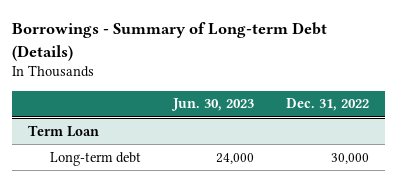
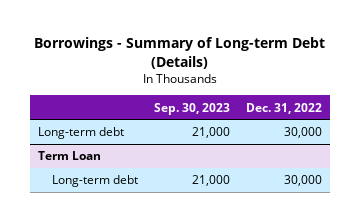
- | Jun. 30, 2023 | Dec. 31, 2022
+ | Sep. 30, 2023 | Dec. 31, 2022
+ Long-term debt | 21,000 | 30,000

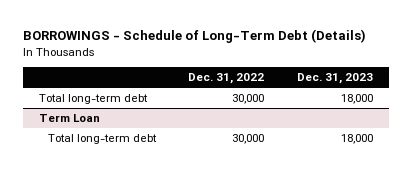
- Borrowings - Summary of Long-term Debt (Details)
+ BORROWINGS - Schedule of Long-Term Debt (Details)
- | Sep. 30, 2023 | Dec. 31, 2022
+ | Dec. 31, 2022 | Dec. 31, 2023
- Long-term debt | 21,000 | 30,000
+ Total long-term debt | 30,000 | 18,000
@ Term Loan
- Long-term debt | 21,000 | 30,000
+ Total long-term debt | 30,000 | 18,000

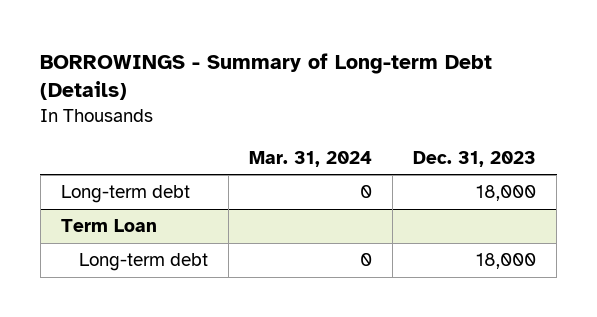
- BORROWINGS - Schedule of Long-Term Debt (Details)
+ BORROWINGS - Summary of Long-term Debt (Details)
- | Dec. 31, 2022 | Dec. 31, 2023
+ | Mar. 31, 2024 | Dec. 31, 2023
- Total long-term debt | 30,000 | 18,000
+ Long-term debt | 0 | 18,000
@ Term Loan
- Total long-term debt | 30,000 | 18,000
+ Long-term debt | 0 | 18,000

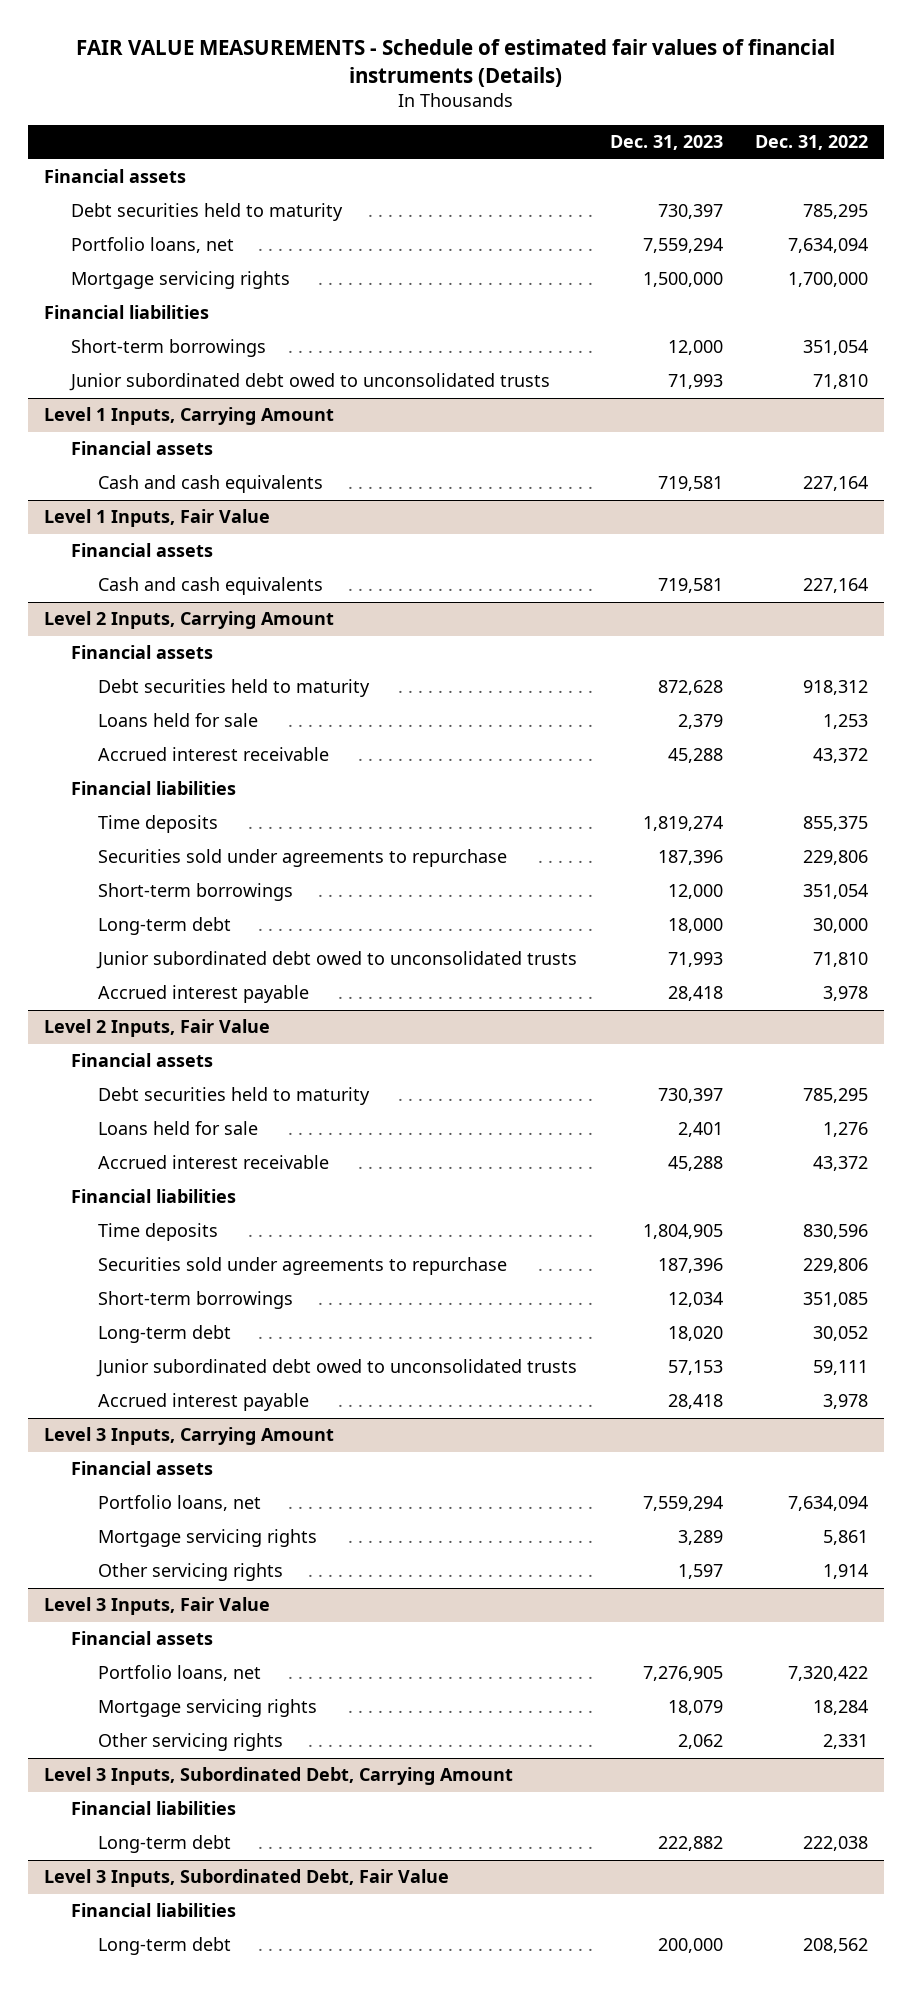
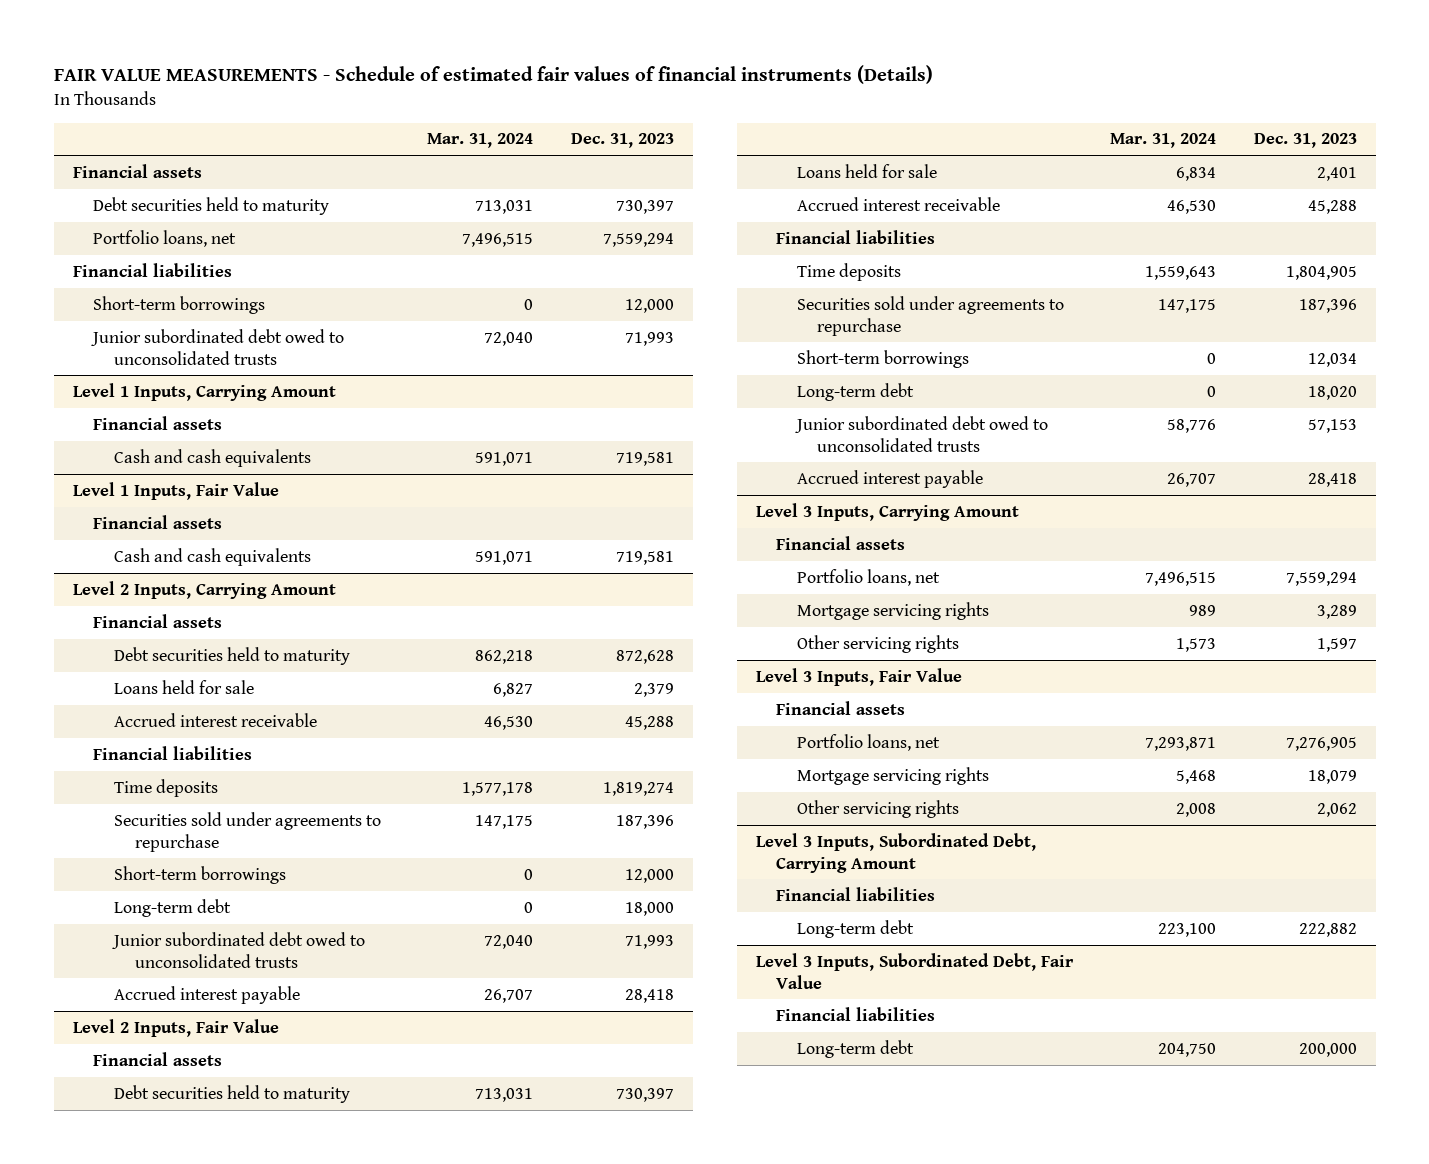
- | Dec. 31, 2023 | Dec. 31, 2022
+ | Mar. 31, 2024 | Dec. 31, 2023
- Mortgage servicing rights | 1,500,000 | 1,700,000

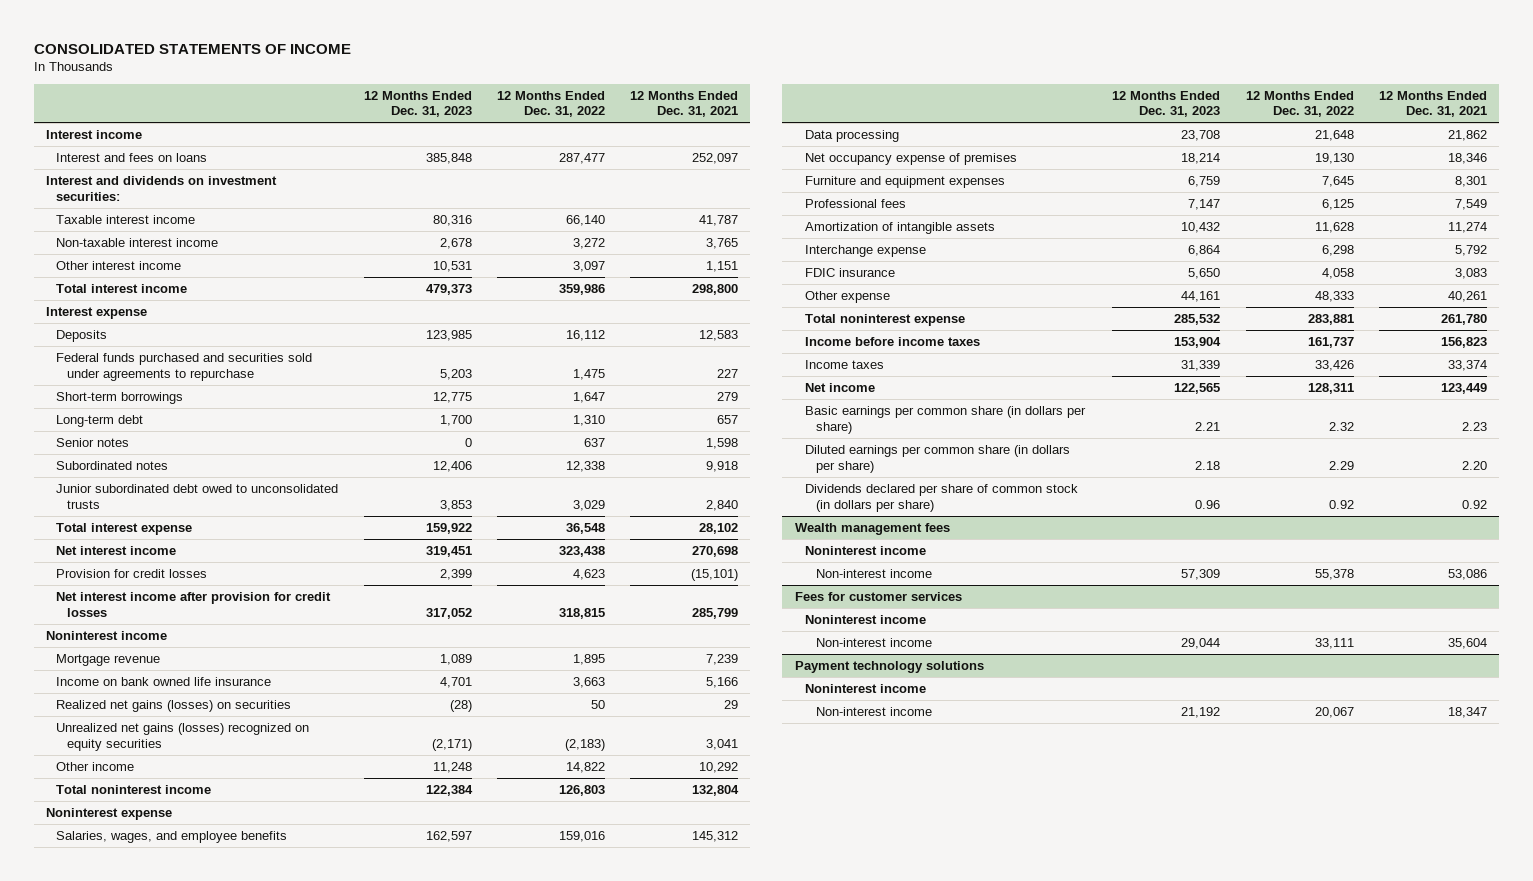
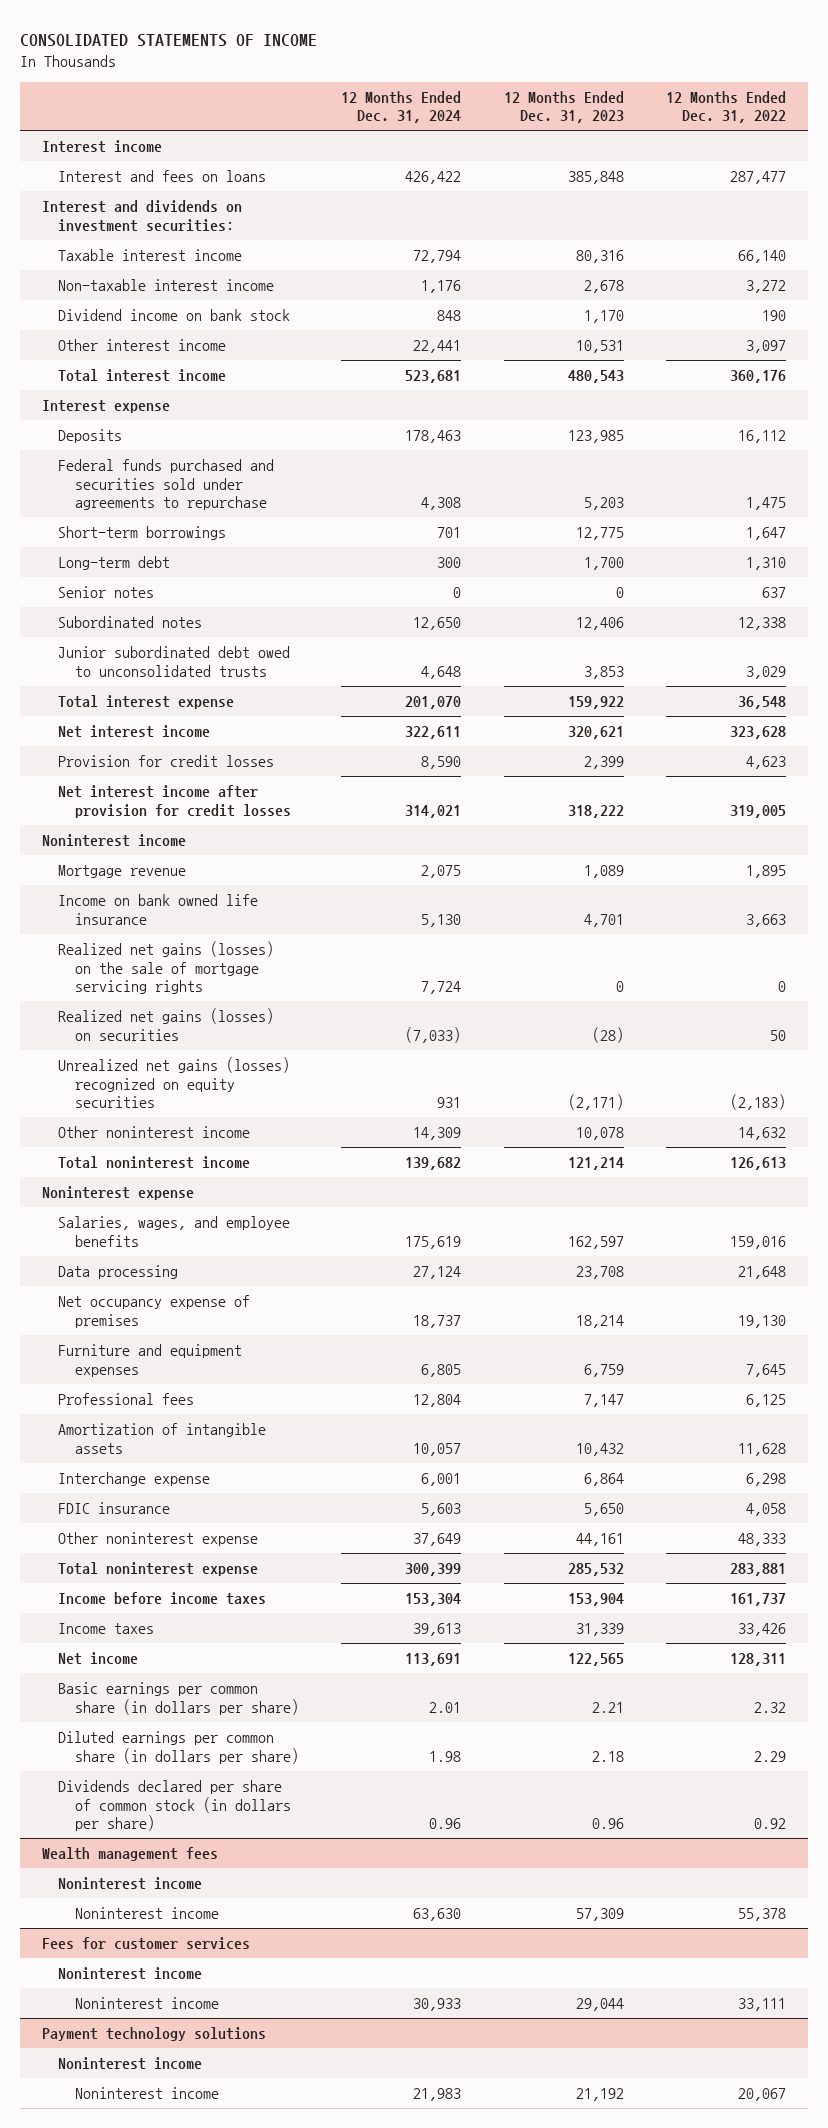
- | 12 Months Ended Dec. 31, 2023 | 12 Months Ended Dec. 31, 2022 | 12 Months Ended Dec. 31, 2021
+ | 12 Months Ended Dec. 31, 2024 | 12 Months Ended Dec. 31, 2023 | 12 Months Ended Dec. 31, 2022
+ Dividend income on bank stock | 848 | 1,170 | 190
- Total interest income | 479,373 | 359,986 | 298,800
+ Total interest income | 523,681 | 480,543 | 360,176
- Net interest income | 319,451 | 323,438 | 270,698
+ Net interest income | 322,611 | 320,621 | 323,628
- Net interest income after provision for credit losses | 317,052 | 318,815 | 285,799
+ Net interest income after provision for credit losses | 314,021 | 318,222 | 319,005
+ Realized net gains (losses) on the sale of mortgage servicing rights | 7,724 | 0 | 0
- Other income | 11,248 | 14,822 | 10,292
- Total noninterest income | 122,384 | 126,803 | 132,804
+ Other noninterest income | 14,309 | 10,078 | 14,632
+ Total noninterest income | 139,682 | 121,214 | 126,613
- Other expense | 44,161 | 48,333 | 40,261
+ Other noninterest expense | 37,649 | 44,161 | 48,333
@ Wealth management fees
- Non-interest income | 57,309 | 55,378 | 53,086
+ Noninterest income | 63,630 | 57,309 | 55,378
@ Fees for customer services
- Non-interest income | 29,044 | 33,111 | 35,604
+ Noninterest income | 30,933 | 29,044 | 33,111
@ Payment technology solutions
- Non-interest income | 21,192 | 20,067 | 18,347
+ Noninterest income | 21,983 | 21,192 | 20,067

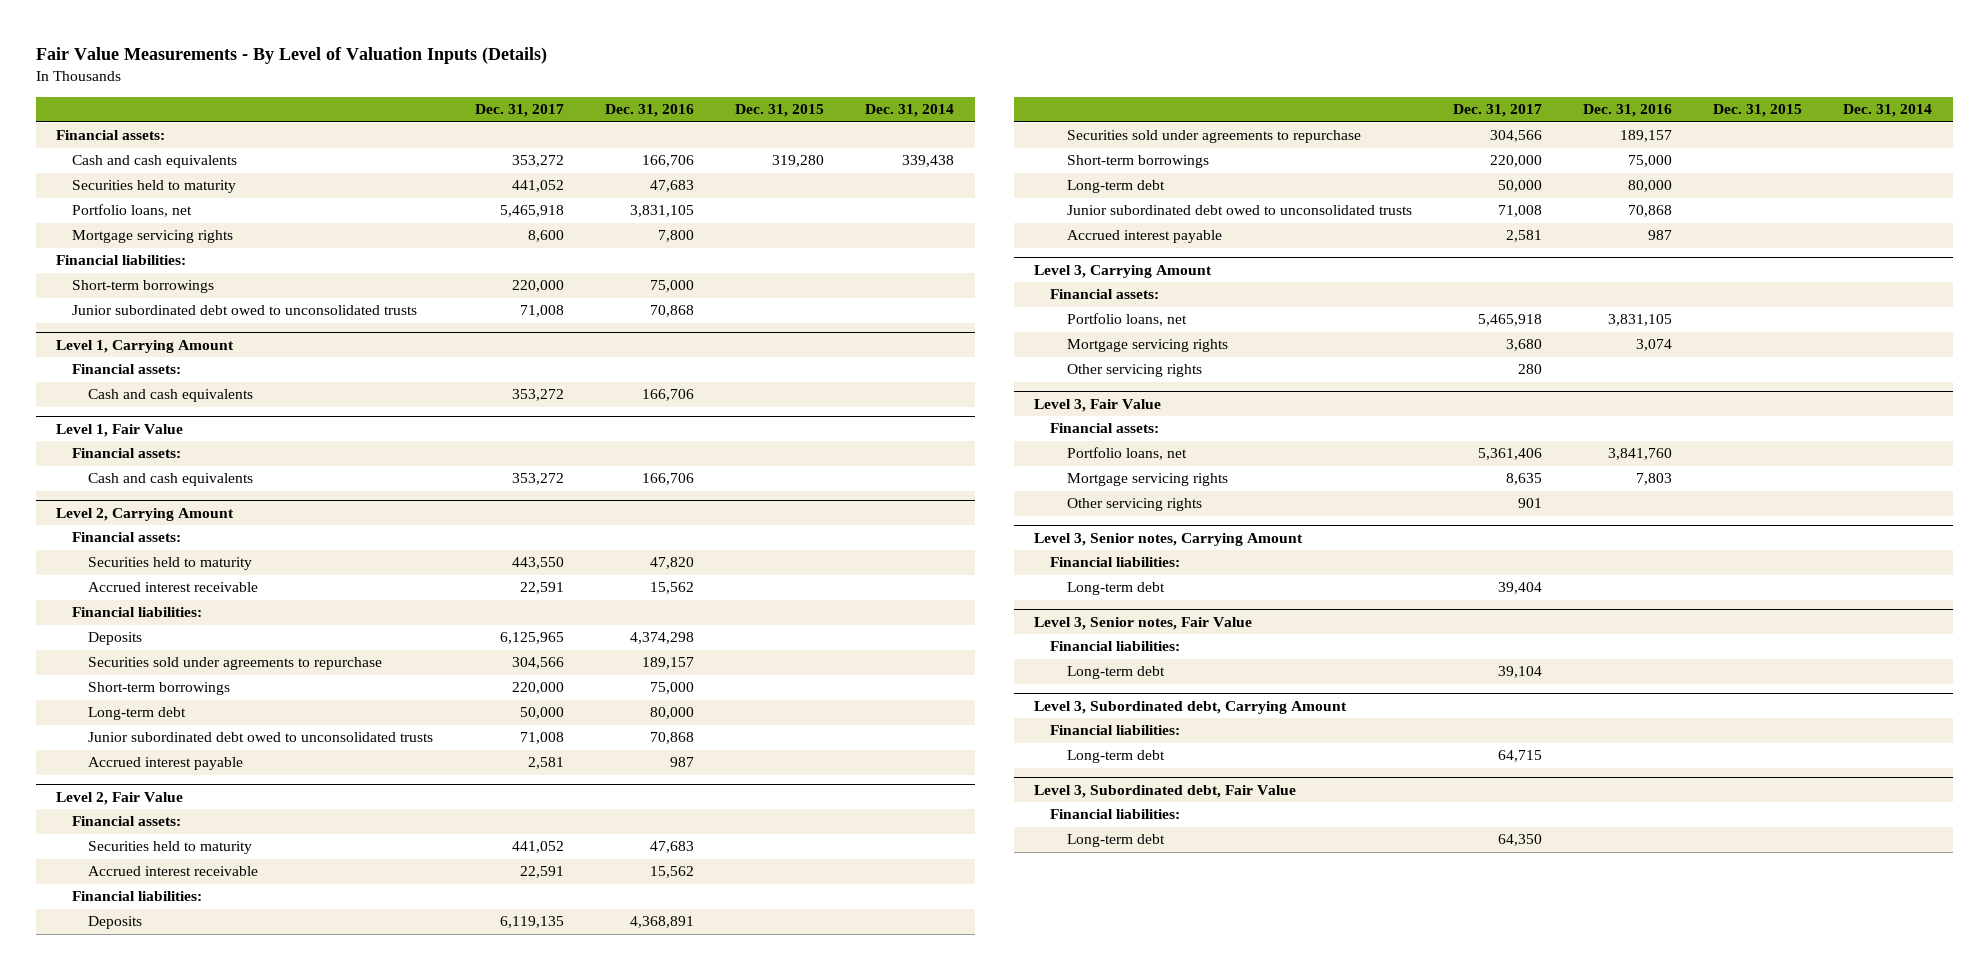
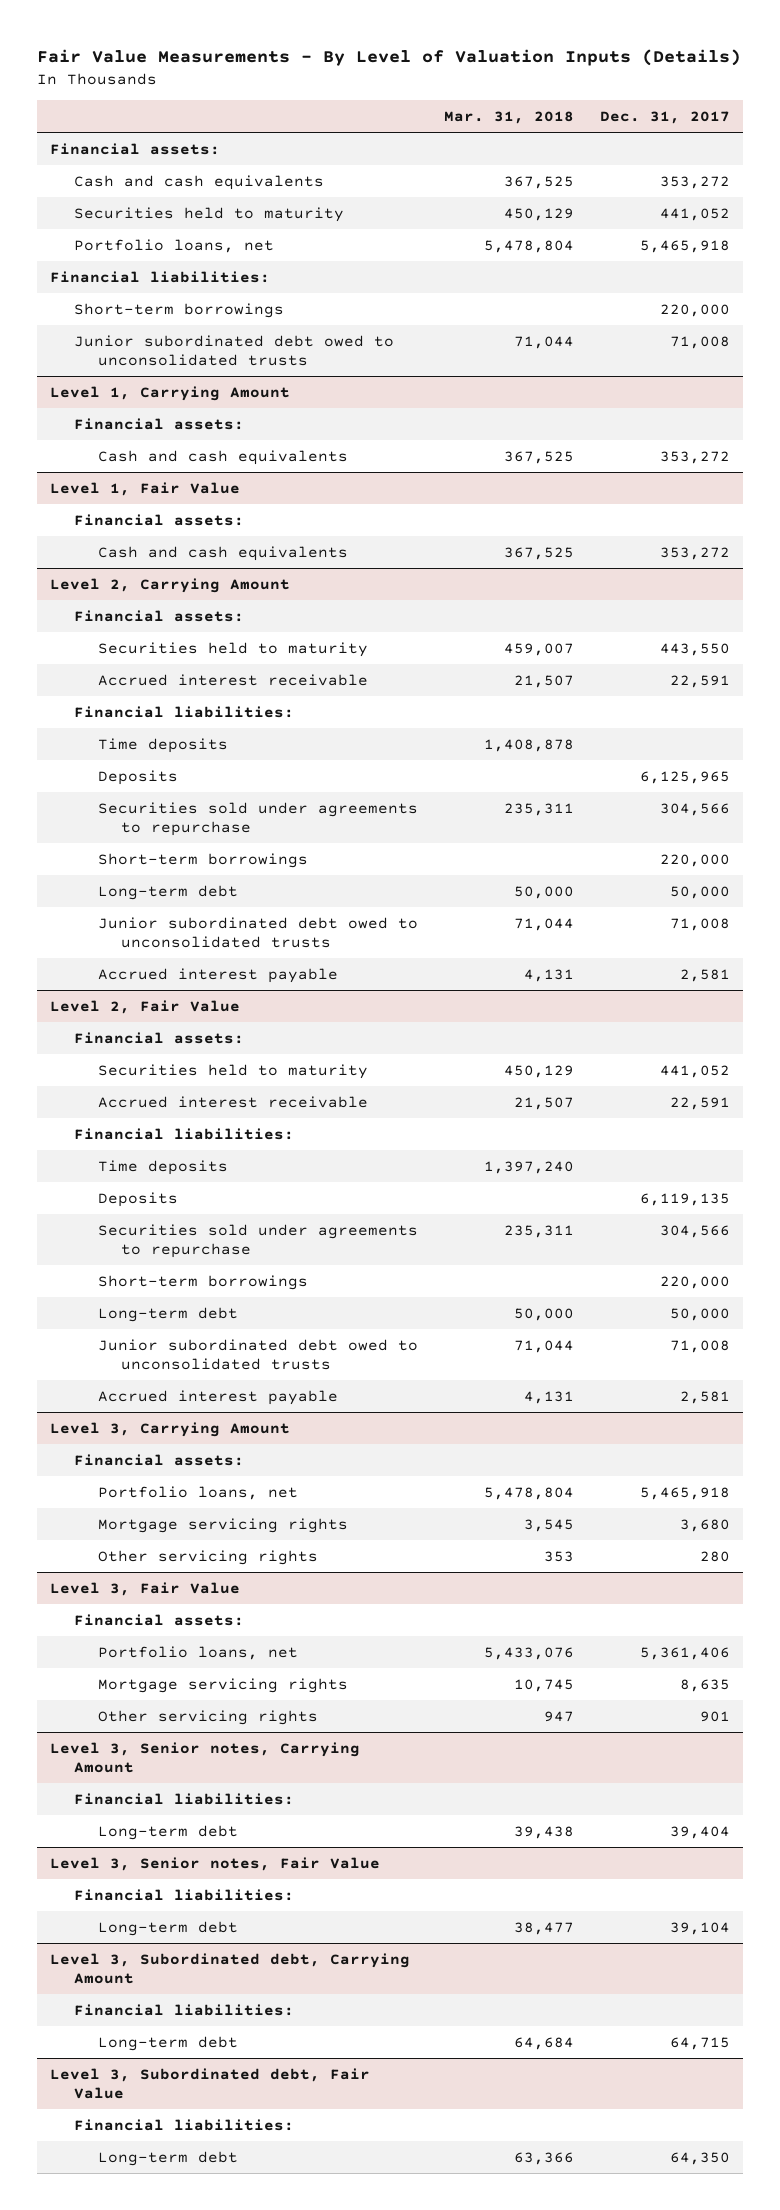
- | Dec. 31, 2017 | Dec. 31, 2016 | Dec. 31, 2015 | Dec. 31, 2014
+ | Mar. 31, 2018 | Dec. 31, 2017
- Mortgage servicing rights | 8,600 | 7,800 | |
@ Level 2, Carrying Amount
+ Time deposits | 1,408,878 |
@ Level 2, Fair Value
+ Time deposits | 1,397,240 |

